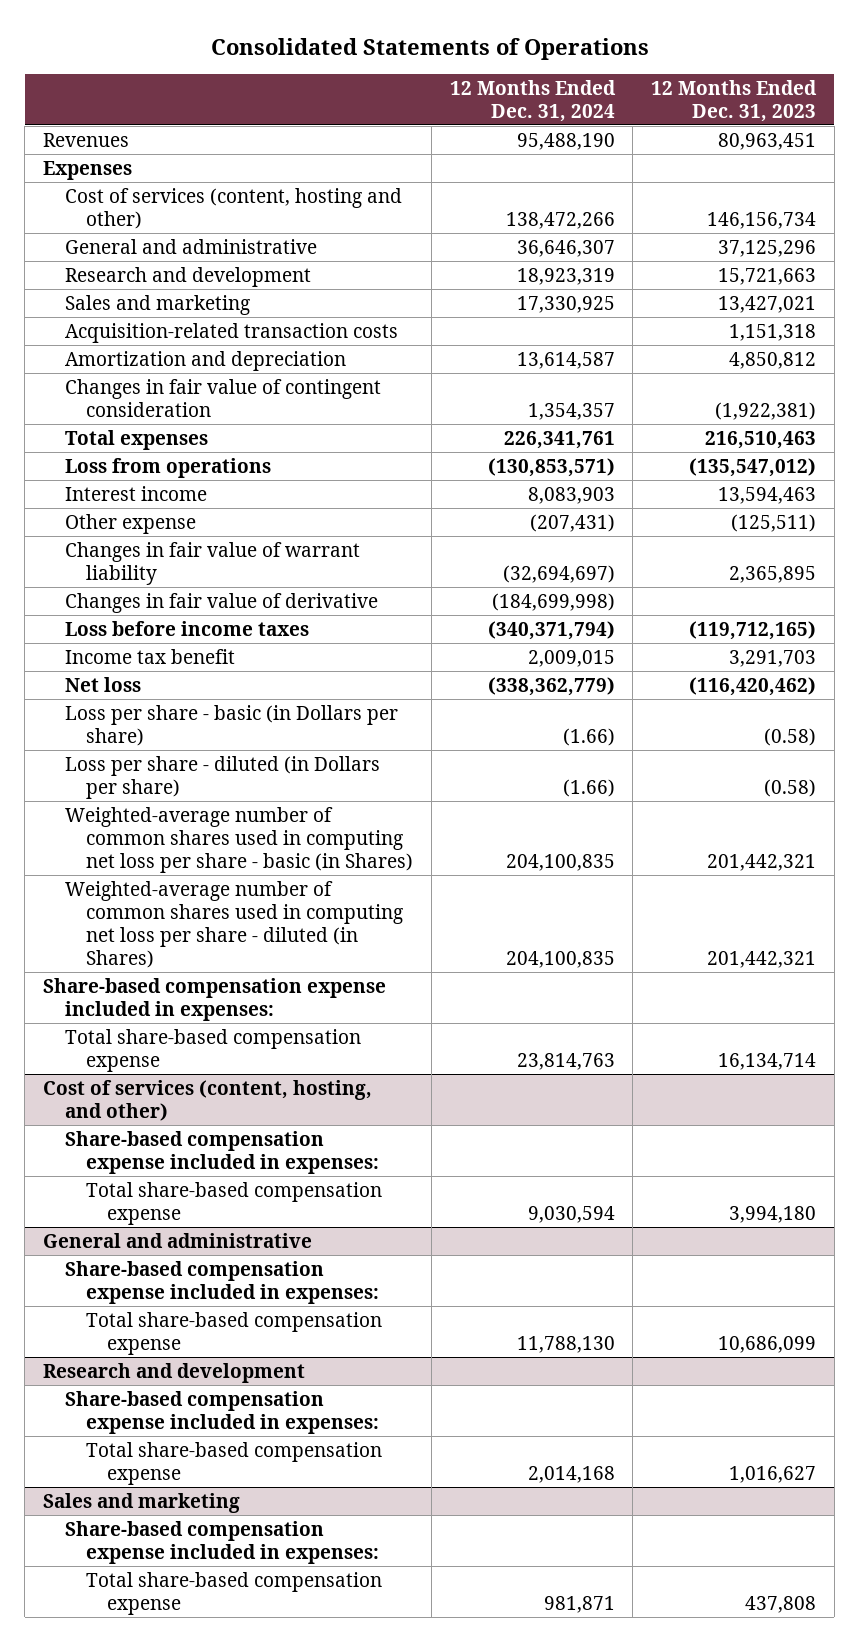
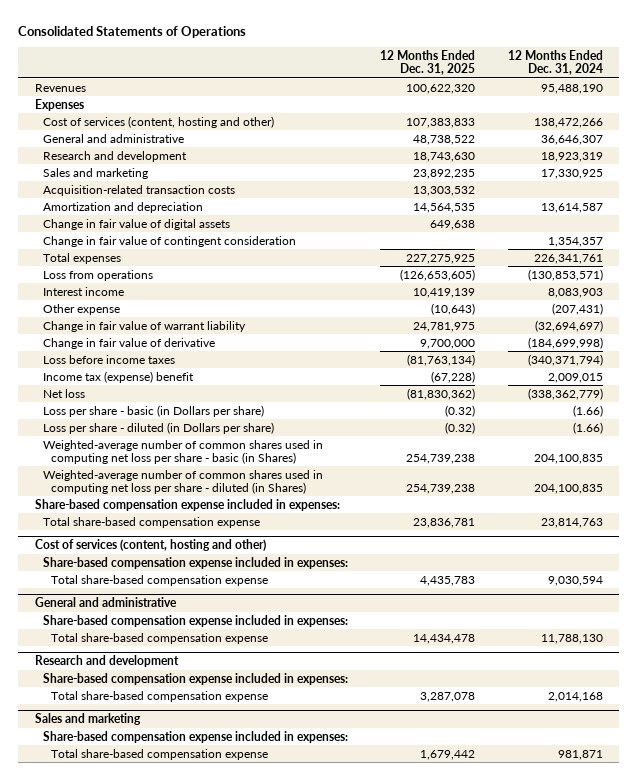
- | 12 Months Ended Dec. 31, 2024 | 12 Months Ended Dec. 31, 2023
+ | 12 Months Ended Dec. 31, 2025 | 12 Months Ended Dec. 31, 2024
- Changes in fair value of contingent consideration | 1,354,357 | (1,922,381)
+ Change in fair value of digital assets | 649,638 |
+ Change in fair value of contingent consideration | | 1,354,357
- Changes in fair value of warrant liability | (32,694,697) | 2,365,895
- Changes in fair value of derivative | (184,699,998) |
+ Change in fair value of warrant liability | 24,781,975 | (32,694,697)
+ Change in fair value of derivative | 9,700,000 | (184,699,998)
- Income tax benefit | 2,009,015 | 3,291,703
+ Income tax (expense) benefit | (67,228) | 2,009,015
- Cost of services (content, hosting, and other)
+ Cost of services (content, hosting and other)

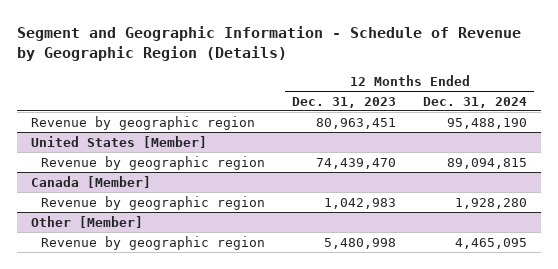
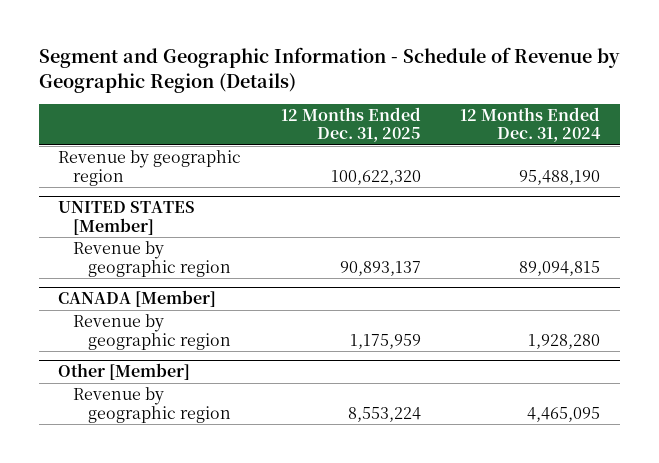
- | 12 Months Ended Dec. 31, 2023 | 12 Months Ended Dec. 31, 2024
+ | 12 Months Ended Dec. 31, 2025 | 12 Months Ended Dec. 31, 2024
- United States [Member]
+ UNITED STATES [Member]
- Canada [Member]
+ CANADA [Member]

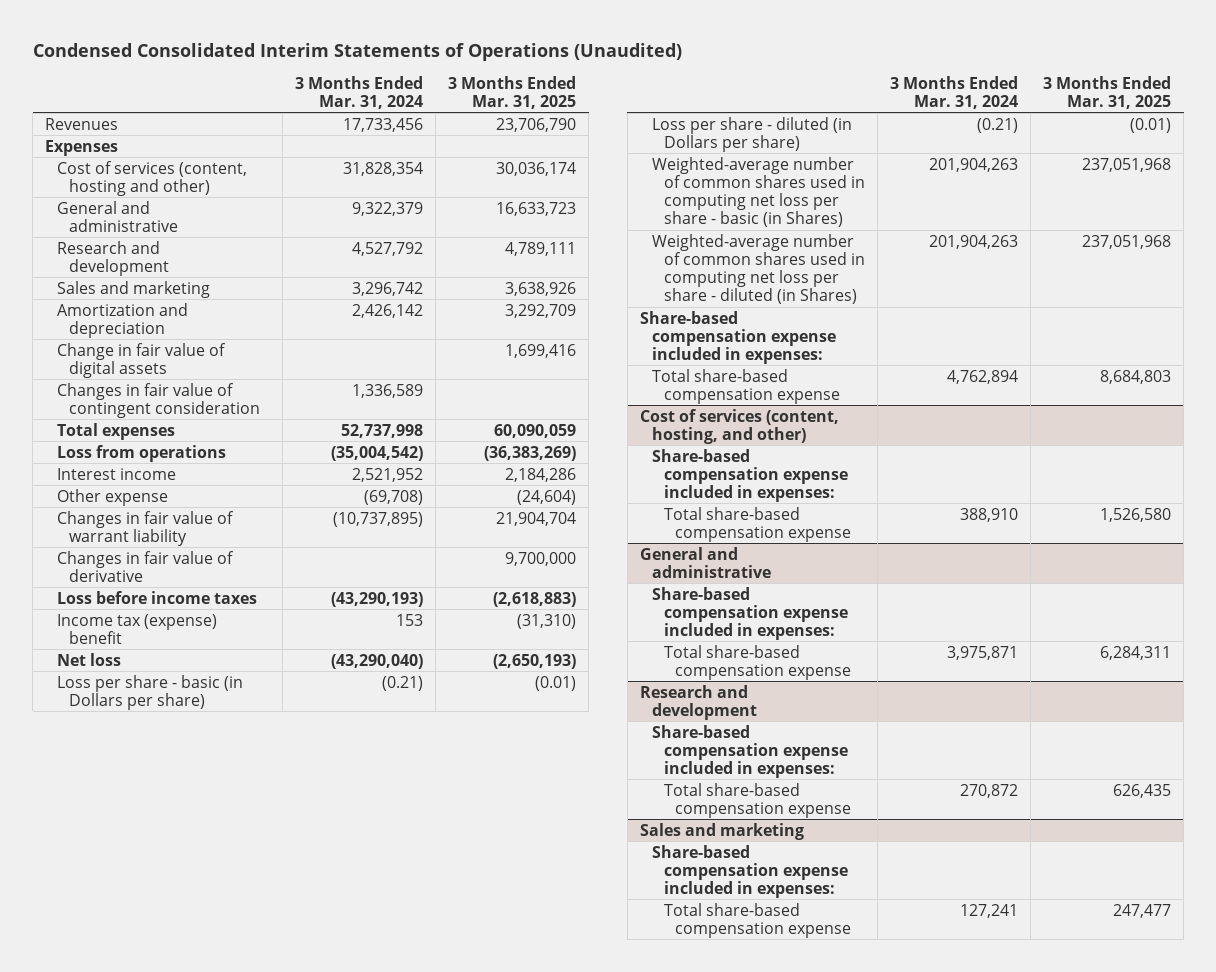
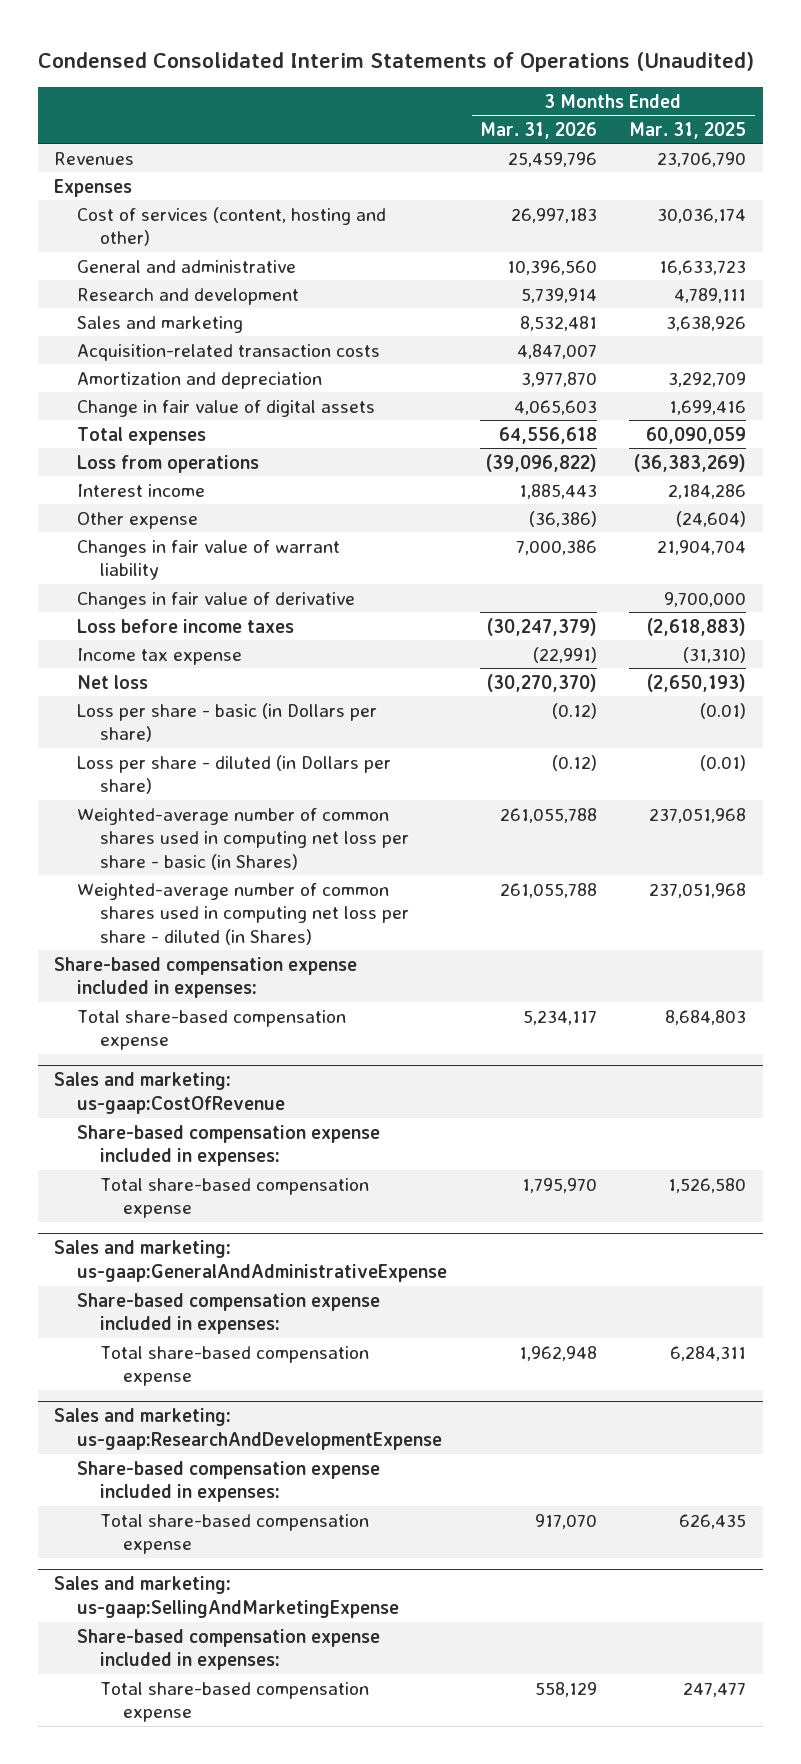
- | 3 Months Ended Mar. 31, 2024 | 3 Months Ended Mar. 31, 2025
+ | 3 Months Ended Mar. 31, 2026 | 3 Months Ended Mar. 31, 2025
+ Acquisition-related transaction costs | 4,847,007 |
- Changes in fair value of contingent consideration | 1,336,589 |
- Income tax (expense) benefit | 153 | (31,310)
+ Income tax expense | (22,991) | (31,310)
- Cost of services (content, hosting, and other)
+ Sales and marketing: us-gaap:CostOfRevenue
- General and administrative
+ Sales and marketing: us-gaap:GeneralAndAdministrativeExpense
- Research and development
+ Sales and marketing: us-gaap:ResearchAndDevelopmentExpense
- Sales and marketing
+ Sales and marketing: us-gaap:SellingAndMarketingExpense

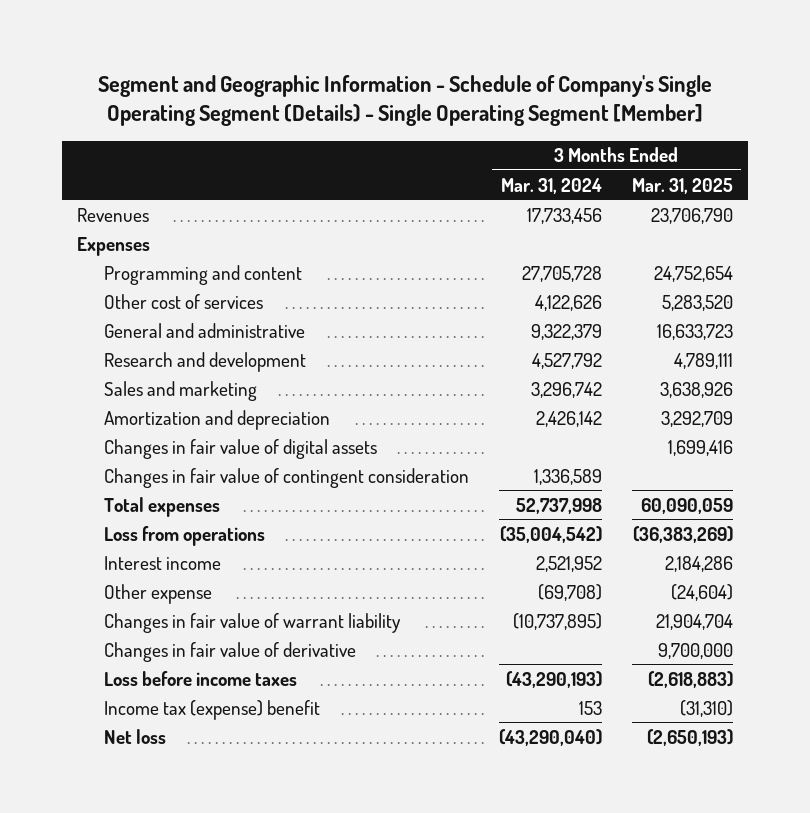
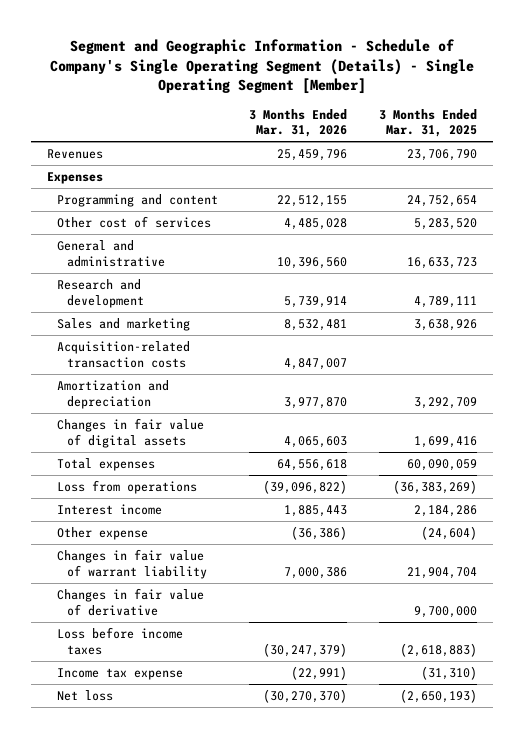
- | 3 Months Ended Mar. 31, 2024 | 3 Months Ended Mar. 31, 2025
+ | 3 Months Ended Mar. 31, 2026 | 3 Months Ended Mar. 31, 2025
+ Acquisition-related transaction costs | 4,847,007 |
- Changes in fair value of contingent consideration | 1,336,589 |
- Income tax (expense) benefit | 153 | (31,310)
+ Income tax expense | (22,991) | (31,310)

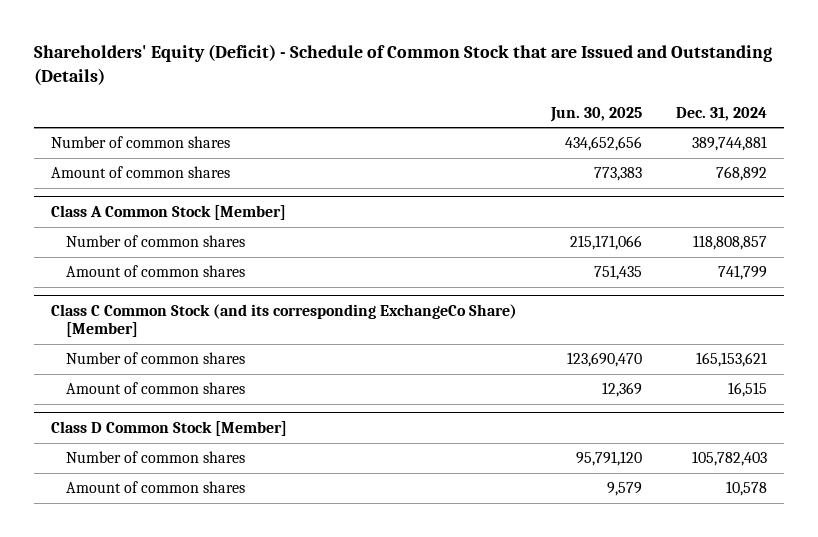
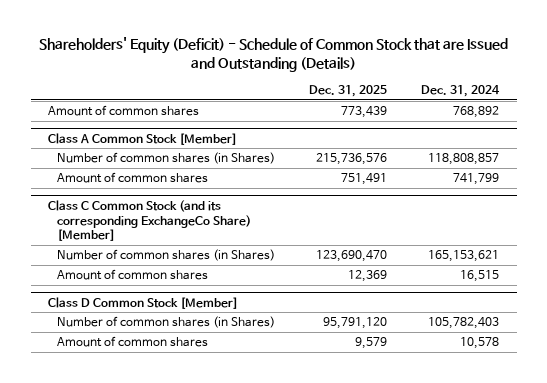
- | Jun. 30, 2025 | Dec. 31, 2024
+ | Dec. 31, 2025 | Dec. 31, 2024
- Number of common shares | 434,652,656 | 389,744,881
@ Class A Common Stock [Member]
- Number of common shares | 215,171,066 | 118,808,857
+ Number of common shares (in Shares) | 215,736,576 | 118,808,857
@ Class C Common Stock (and its corresponding ExchangeCo Share) [Member]
- Number of common shares | 123,690,470 | 165,153,621
+ Number of common shares (in Shares) | 123,690,470 | 165,153,621
@ Class D Common Stock [Member]
- Number of common shares | 95,791,120 | 105,782,403
+ Number of common shares (in Shares) | 95,791,120 | 105,782,403

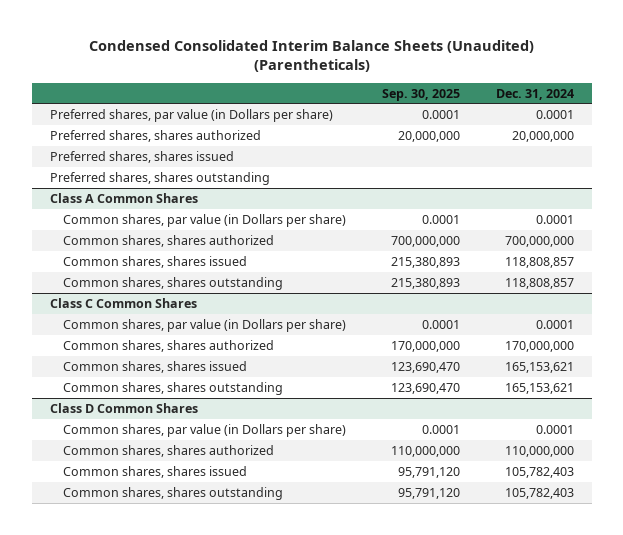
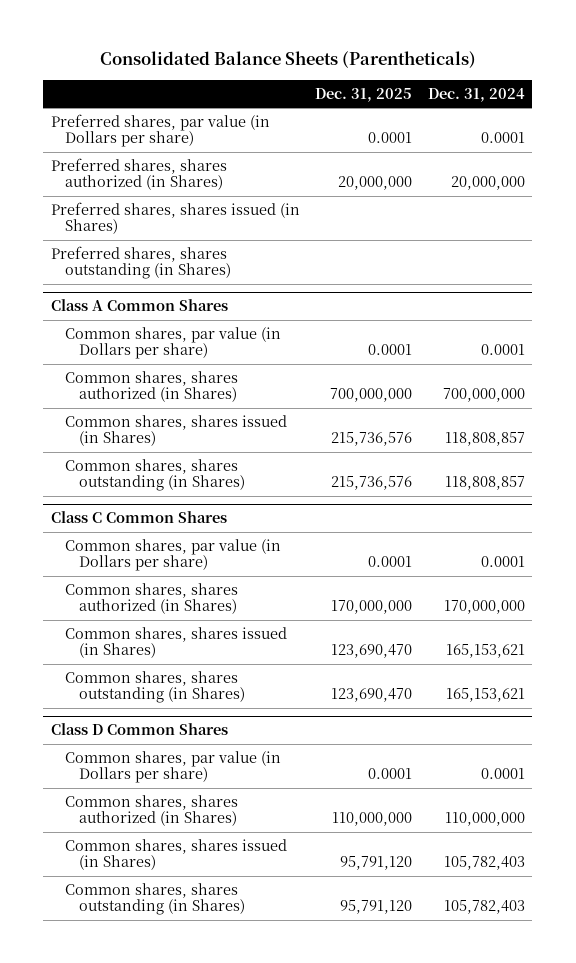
- Condensed Consolidated Interim Balance Sheets (Unaudited) (Parentheticals)
+ Consolidated Balance Sheets (Parentheticals)
- | Sep. 30, 2025 | Dec. 31, 2024
+ | Dec. 31, 2025 | Dec. 31, 2024
- Preferred shares, shares authorized | 20,000,000 | 20,000,000
- Preferred shares, shares issued
- Preferred shares, shares outstanding
+ Preferred shares, shares authorized (in Shares) | 20,000,000 | 20,000,000
+ Preferred shares, shares issued (in Shares)
+ Preferred shares, shares outstanding (in Shares)
@ Class A Common Shares
- Common shares, shares authorized | 700,000,000 | 700,000,000
- Common shares, shares issued | 215,380,893 | 118,808,857
- Common shares, shares outstanding | 215,380,893 | 118,808,857
+ Common shares, shares authorized (in Shares) | 700,000,000 | 700,000,000
+ Common shares, shares issued (in Shares) | 215,736,576 | 118,808,857
+ Common shares, shares outstanding (in Shares) | 215,736,576 | 118,808,857
@ Class C Common Shares
- Common shares, shares authorized | 170,000,000 | 170,000,000
- Common shares, shares issued | 123,690,470 | 165,153,621
- Common shares, shares outstanding | 123,690,470 | 165,153,621
+ Common shares, shares authorized (in Shares) | 170,000,000 | 170,000,000
+ Common shares, shares issued (in Shares) | 123,690,470 | 165,153,621
+ Common shares, shares outstanding (in Shares) | 123,690,470 | 165,153,621
@ Class D Common Shares
- Common shares, shares authorized | 110,000,000 | 110,000,000
- Common shares, shares issued | 95,791,120 | 105,782,403
- Common shares, shares outstanding | 95,791,120 | 105,782,403
+ Common shares, shares authorized (in Shares) | 110,000,000 | 110,000,000
+ Common shares, shares issued (in Shares) | 95,791,120 | 105,782,403
+ Common shares, shares outstanding (in Shares) | 95,791,120 | 105,782,403

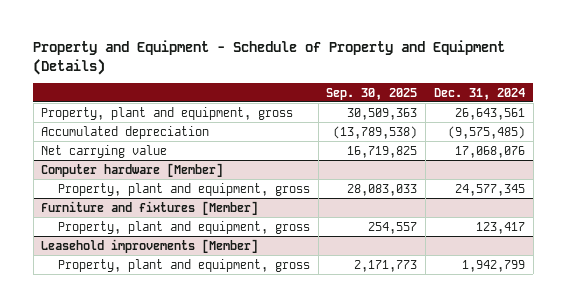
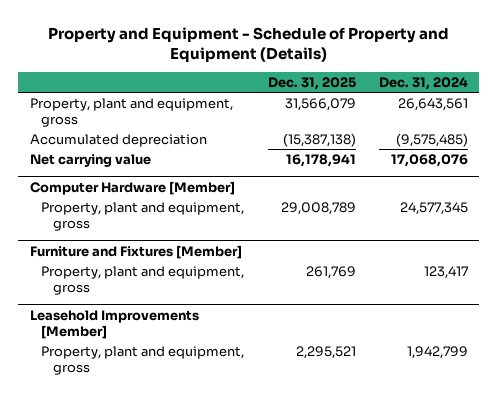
- | Sep. 30, 2025 | Dec. 31, 2024
+ | Dec. 31, 2025 | Dec. 31, 2024
- Computer hardware [Member]
+ Computer Hardware [Member]
- Furniture and fixtures [Member]
+ Furniture and Fixtures [Member]
- Leasehold improvements [Member]
+ Leasehold Improvements [Member]

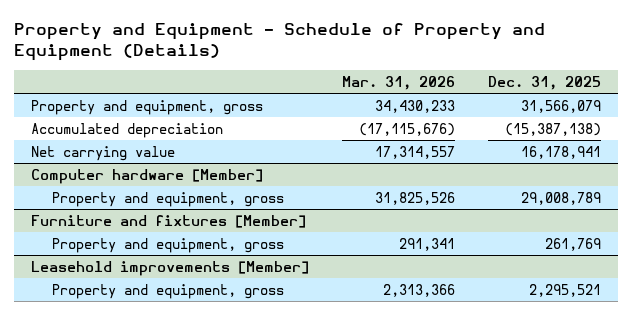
- | Dec. 31, 2025 | Dec. 31, 2024
+ | Mar. 31, 2026 | Dec. 31, 2025
- Property, plant and equipment, gross | 31,566,079 | 26,643,561
+ Property and equipment, gross | 34,430,233 | 31,566,079
- Computer Hardware [Member]
- Property, plant and equipment, gross | 29,008,789 | 24,577,345
- Furniture and Fixtures [Member]
- Property, plant and equipment, gross | 261,769 | 123,417
- Leasehold Improvements [Member]
- Property, plant and equipment, gross | 2,295,521 | 1,942,799
+ Computer hardware [Member]
+ Property and equipment, gross | 31,825,526 | 29,008,789
+ Furniture and fixtures [Member]
+ Property and equipment, gross | 291,341 | 261,769
+ Leasehold improvements [Member]
+ Property and equipment, gross | 2,313,366 | 2,295,521

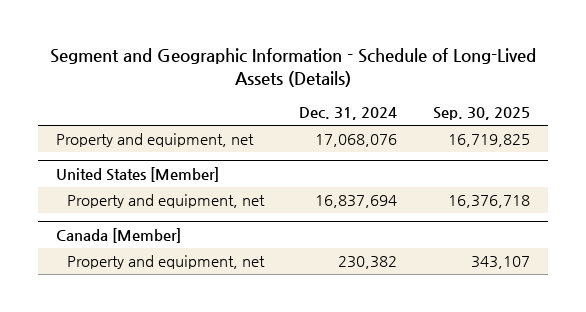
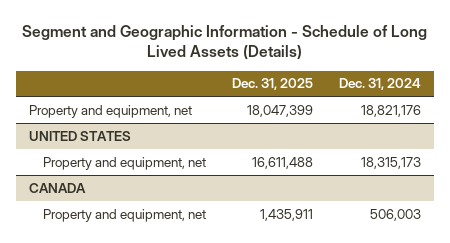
- Segment and Geographic Information - Schedule of Long-Lived Assets (Details)
+ Segment and Geographic Information - Schedule of Long Lived Assets (Details)
- | Dec. 31, 2024 | Sep. 30, 2025
+ | Dec. 31, 2025 | Dec. 31, 2024
- Property and equipment, net | 17,068,076 | 16,719,825
- United States [Member]
- Property and equipment, net | 16,837,694 | 16,376,718
- Canada [Member]
- Property and equipment, net | 230,382 | 343,107
+ Property and equipment, net | 18,047,399 | 18,821,176
+ UNITED STATES
+ Property and equipment, net | 16,611,488 | 18,315,173
+ CANADA
+ Property and equipment, net | 1,435,911 | 506,003

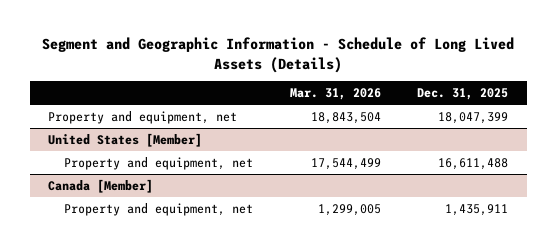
- | Dec. 31, 2025 | Dec. 31, 2024
+ | Mar. 31, 2026 | Dec. 31, 2025
- UNITED STATES
+ United States [Member]
- CANADA
+ Canada [Member]

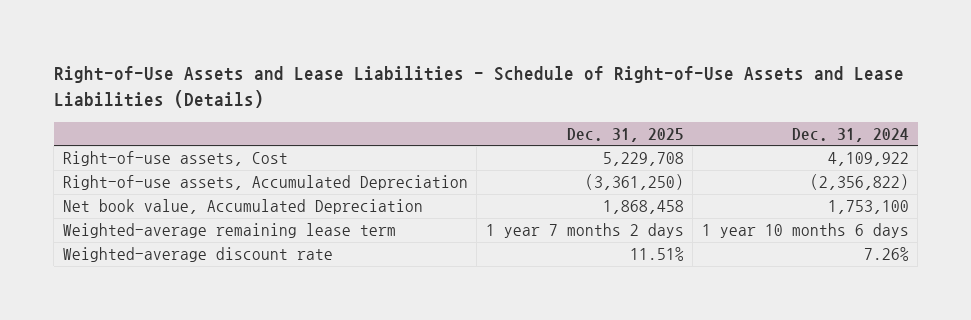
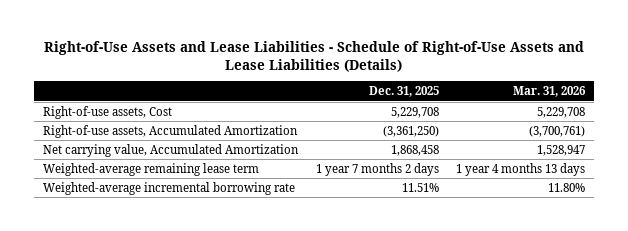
- | Dec. 31, 2025 | Dec. 31, 2024
+ | Dec. 31, 2025 | Mar. 31, 2026
- Right-of-use assets, Accumulated Depreciation | (3,361,250) | (2,356,822)
- Net book value, Accumulated Depreciation | 1,868,458 | 1,753,100
+ Right-of-use assets, Accumulated Amortization | (3,361,250) | (3,700,761)
+ Net carrying value, Accumulated Amortization | 1,868,458 | 1,528,947
- Weighted-average discount rate | 11.51% | 7.26%
+ Weighted-average incremental borrowing rate | 11.51% | 11.80%

